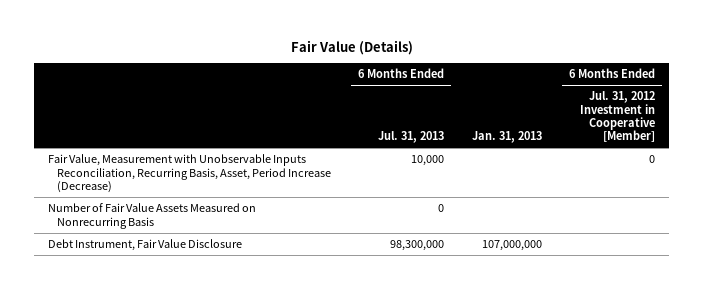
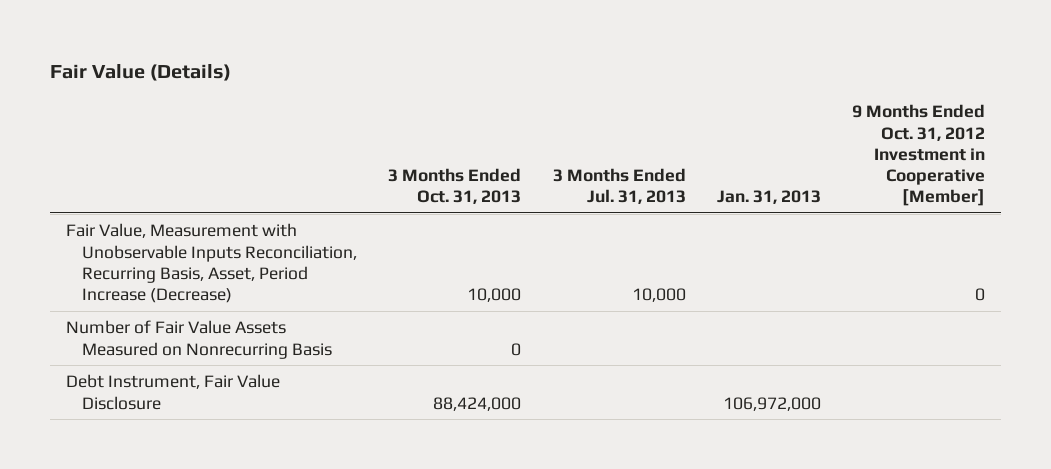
- | 6 Months Ended Jul. 31, 2013 | Jan. 31, 2013 | 6 Months Ended Jul. 31, 2012 Investment in Cooperative [Member]
+ | 3 Months Ended Oct. 31, 2013 | 3 Months Ended Jul. 31, 2013 | Jan. 31, 2013 | 9 Months Ended Oct. 31, 2012 Investment in Cooperative [Member]
- Debt Instrument, Fair Value Disclosure | 98,300,000 | 107,000,000 |
+ Debt Instrument, Fair Value Disclosure | 88,424,000 | | 106,972,000 |

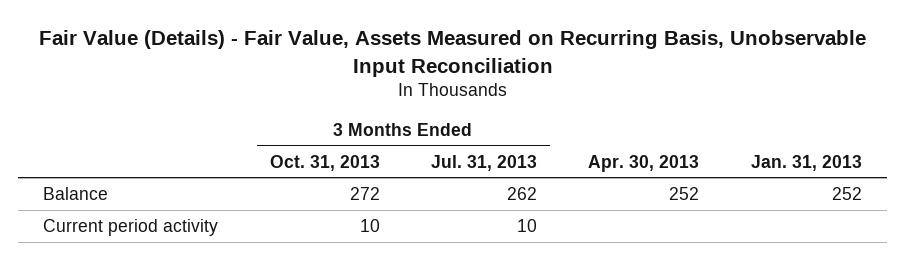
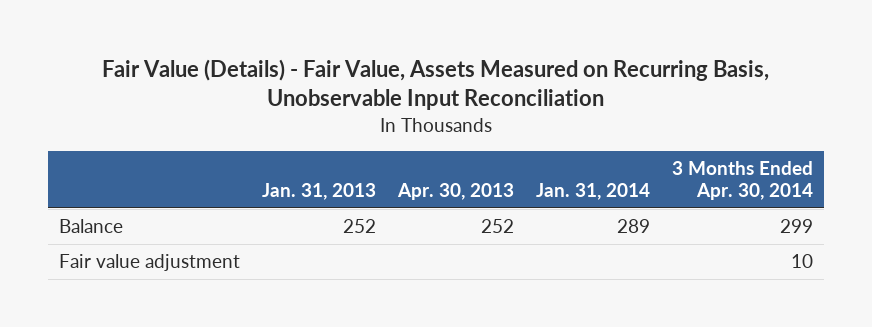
- | 3 Months Ended Oct. 31, 2013 | 3 Months Ended Jul. 31, 2013 | Apr. 30, 2013 | Jan. 31, 2013
+ | Jan. 31, 2013 | Apr. 30, 2013 | Jan. 31, 2014 | 3 Months Ended Apr. 30, 2014
- Current period activity | 10 | 10 | |
+ Fair value adjustment | | | | 10

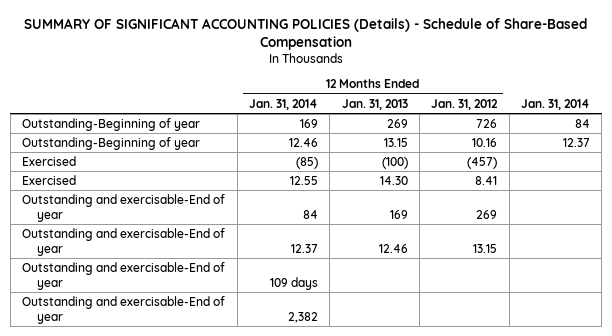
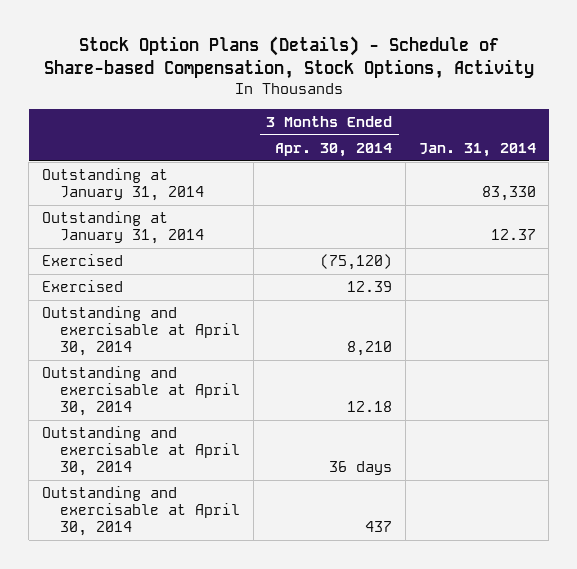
- SUMMARY OF SIGNIFICANT ACCOUNTING POLICIES (Details) - Schedule of Share-Based Compensation
+ Stock Option Plans (Details) - Schedule of Share-based Compensation, Stock Options, Activity
- | 12 Months Ended Jan. 31, 2014 | 12 Months Ended Jan. 31, 2013 | 12 Months Ended Jan. 31, 2012 | Jan. 31, 2014
+ | 3 Months Ended Apr. 30, 2014 | Jan. 31, 2014
- Outstanding-Beginning of year | 169 | 269 | 726 | 84
- Outstanding-Beginning of year | 12.46 | 13.15 | 10.16 | 12.37
+ Outstanding at January 31, 2014 | | 83,330
+ Outstanding at January 31, 2014 | | 12.37
- Outstanding and exercisable-End of year | 84 | 169 | 269 |
- Outstanding and exercisable-End of year | 12.37 | 12.46 | 13.15 |
- Outstanding and exercisable-End of year | 109 days | | |
- Outstanding and exercisable-End of year | 2,382 | | |
+ Outstanding and exercisable at April 30, 2014 | 8,210 |
+ Outstanding and exercisable at April 30, 2014 | 12.18 |
+ Outstanding and exercisable at April 30, 2014 | 36 days |
+ Outstanding and exercisable at April 30, 2014 | 437 |

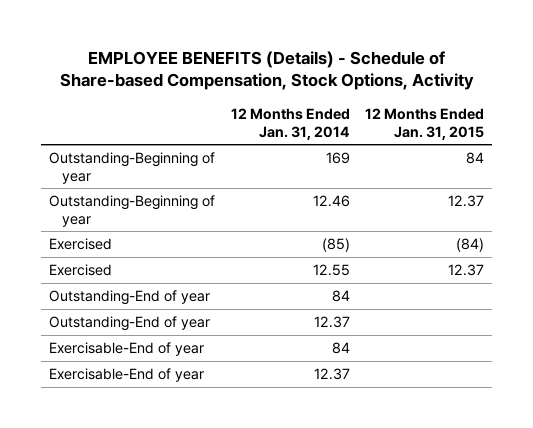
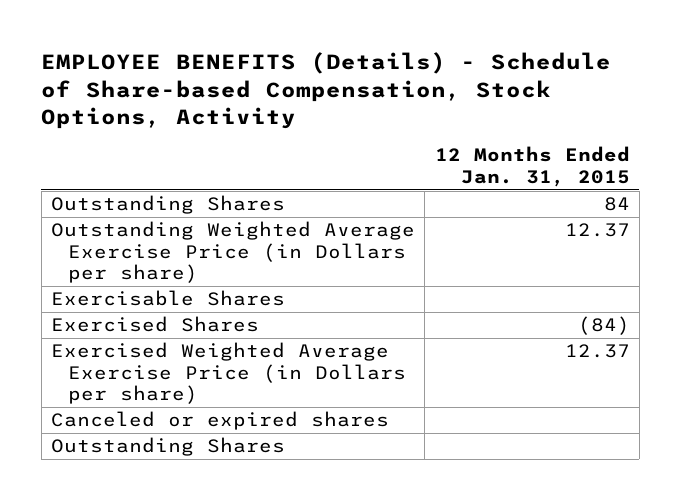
- | 12 Months Ended Jan. 31, 2014 | 12 Months Ended Jan. 31, 2015
+ | 12 Months Ended Jan. 31, 2015
- Outstanding-Beginning of year | 169 | 84
- Outstanding-Beginning of year | 12.46 | 12.37
- Exercised | (85) | (84)
- Exercised | 12.55 | 12.37
- Outstanding-End of year | 84 |
- Outstanding-End of year | 12.37 |
- Exercisable-End of year | 84 |
- Exercisable-End of year | 12.37 |
+ Outstanding Shares | 84
+ Outstanding Weighted Average Exercise Price (in Dollars per share) | 12.37
+ Exercisable Shares
+ Exercised Shares | (84)
+ Exercised Weighted Average Exercise Price (in Dollars per share) | 12.37
+ Canceled or expired shares
+ Outstanding Shares

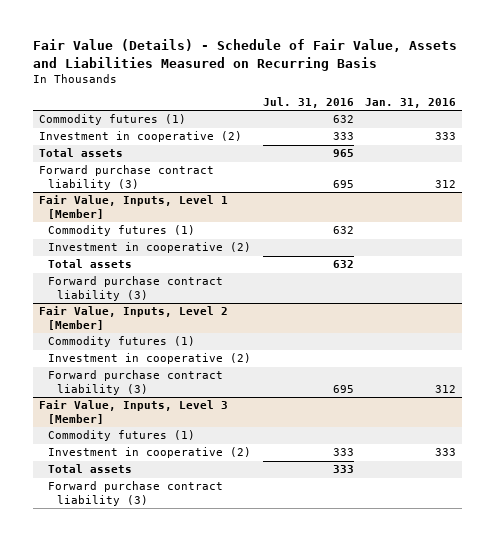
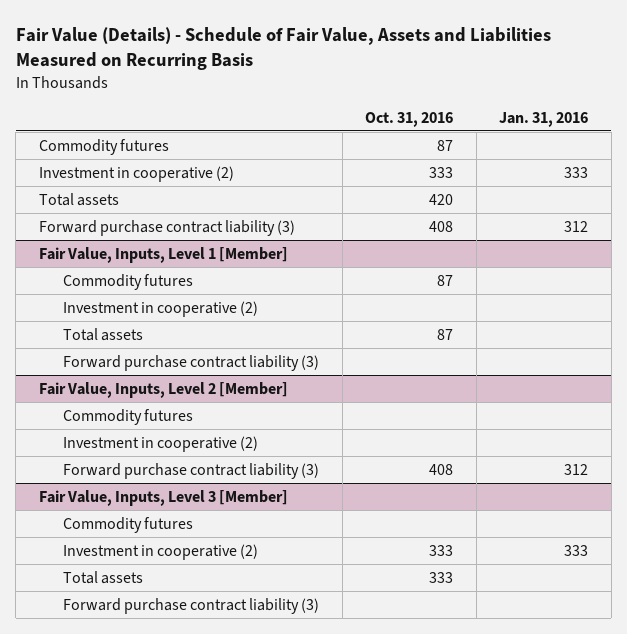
- | Jul. 31, 2016 | Jan. 31, 2016
+ | Oct. 31, 2016 | Jan. 31, 2016
- Commodity futures (1) | 632 |
+ Commodity futures | 87 |
@ Fair Value, Inputs, Level 1 [Member]
- Commodity futures (1) | 632 |
+ Commodity futures | 87 |
@ Fair Value, Inputs, Level 2 [Member]
- Commodity futures (1)
+ Commodity futures
@ Fair Value, Inputs, Level 3 [Member]
- Commodity futures (1)
+ Commodity futures

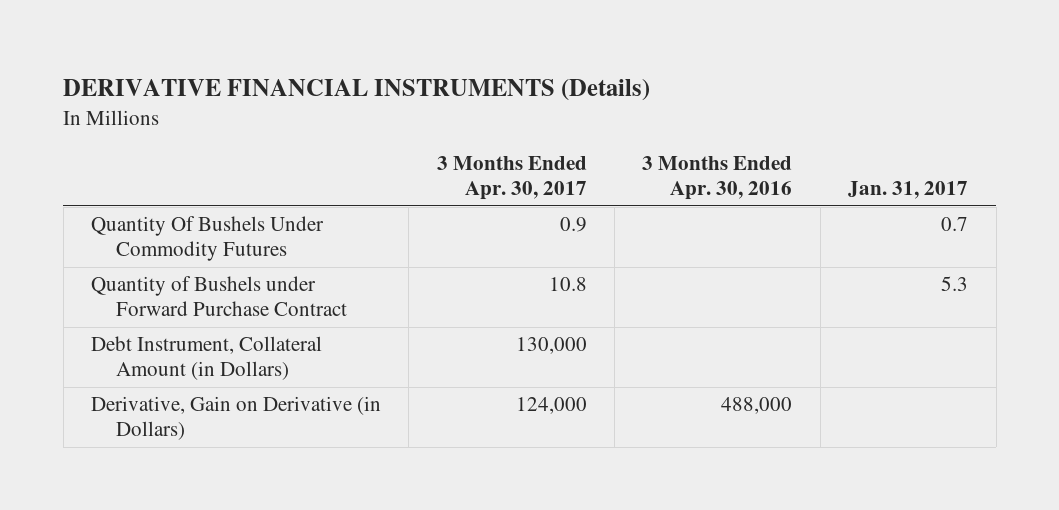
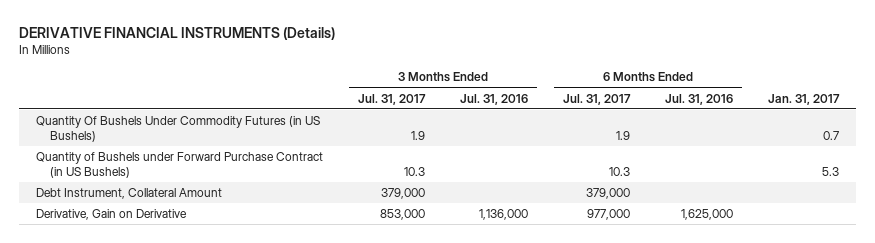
- | 3 Months Ended Apr. 30, 2017 | 3 Months Ended Apr. 30, 2016 | Jan. 31, 2017
+ | 3 Months Ended Jul. 31, 2017 | 3 Months Ended Jul. 31, 2016 | 6 Months Ended Jul. 31, 2017 | 6 Months Ended Jul. 31, 2016 | Jan. 31, 2017
- Quantity Of Bushels Under Commodity Futures | 0.9 | | 0.7
- Quantity of Bushels under Forward Purchase Contract | 10.8 | | 5.3
- Debt Instrument, Collateral Amount (in Dollars) | 130,000 | |
- Derivative, Gain on Derivative (in Dollars) | 124,000 | 488,000 |
+ Quantity Of Bushels Under Commodity Futures (in US Bushels) | 1.9 | | 1.9 | | 0.7
+ Quantity of Bushels under Forward Purchase Contract (in US Bushels) | 10.3 | | 10.3 | | 5.3
+ Debt Instrument, Collateral Amount | 379,000 | | 379,000 | |
+ Derivative, Gain on Derivative | 853,000 | 1,136,000 | 977,000 | 1,625,000 |

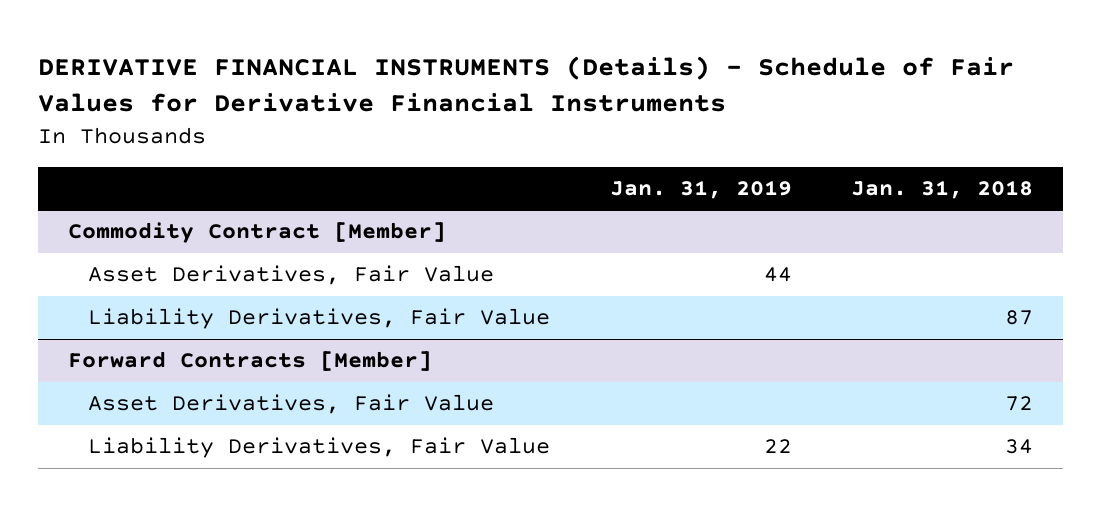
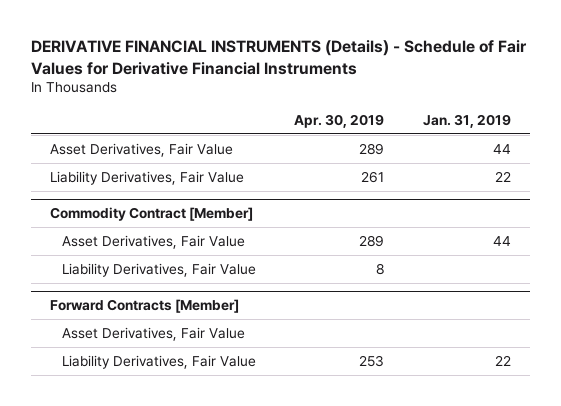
- | Jan. 31, 2019 | Jan. 31, 2018
+ | Apr. 30, 2019 | Jan. 31, 2019
+ Asset Derivatives, Fair Value | 289 | 44
+ Liability Derivatives, Fair Value | 261 | 22

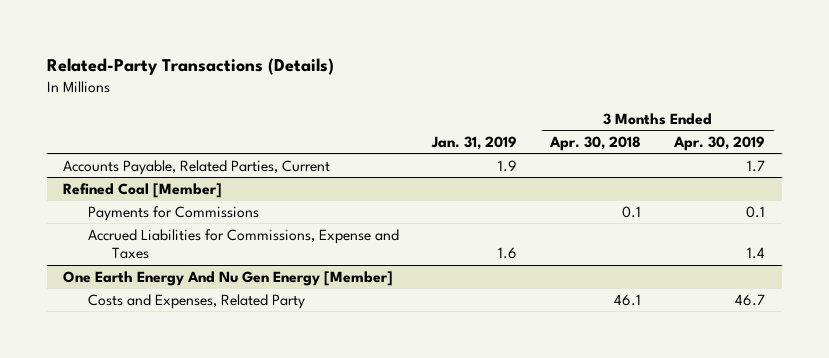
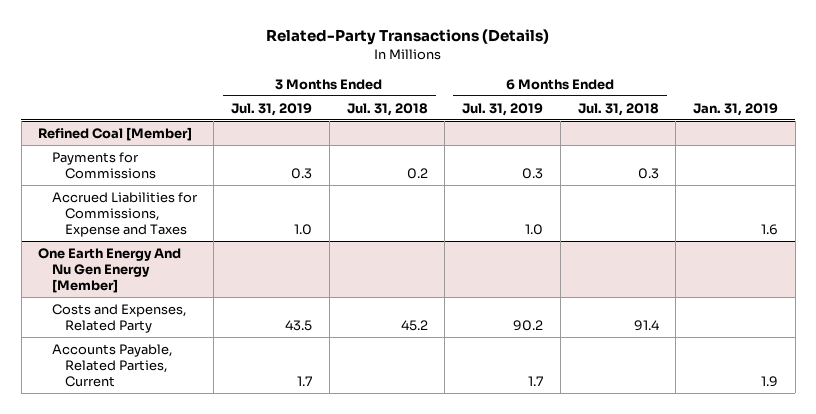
- | Jan. 31, 2019 | 3 Months Ended Apr. 30, 2018 | 3 Months Ended Apr. 30, 2019
+ | 3 Months Ended Jul. 31, 2019 | 3 Months Ended Jul. 31, 2018 | 6 Months Ended Jul. 31, 2019 | 6 Months Ended Jul. 31, 2018 | Jan. 31, 2019
- Accounts Payable, Related Parties, Current | 1.9 | | 1.7
@ One Earth Energy And Nu Gen Energy [Member]
+ Accounts Payable, Related Parties, Current | 1.7 | | 1.7 | | 1.9

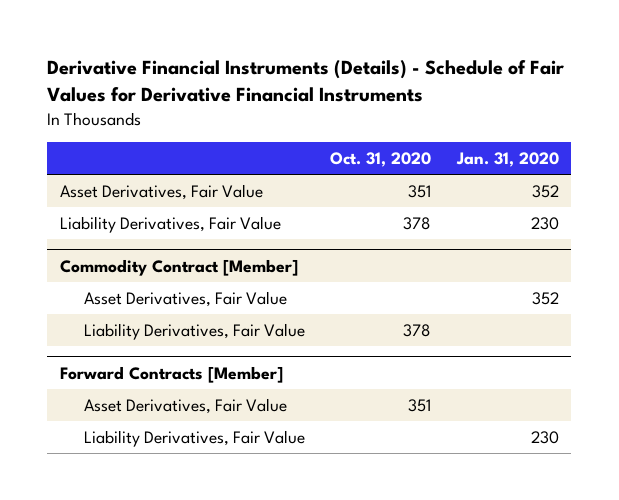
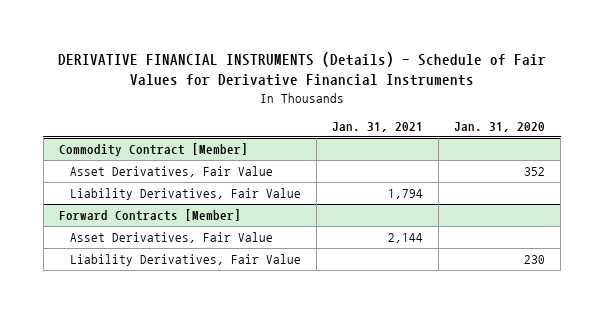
- Derivative Financial Instruments (Details) - Schedule of Fair Values for Derivative Financial Instruments
+ DERIVATIVE FINANCIAL INSTRUMENTS (Details) - Schedule of Fair Values for Derivative Financial Instruments
- | Oct. 31, 2020 | Jan. 31, 2020
+ | Jan. 31, 2021 | Jan. 31, 2020
- Asset Derivatives, Fair Value | 351 | 352
- Liability Derivatives, Fair Value | 378 | 230

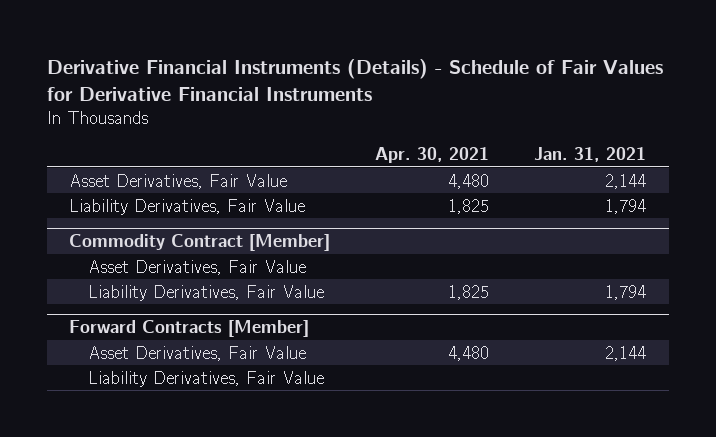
- DERIVATIVE FINANCIAL INSTRUMENTS (Details) - Schedule of Fair Values for Derivative Financial Instruments
+ Derivative Financial Instruments (Details) - Schedule of Fair Values for Derivative Financial Instruments
- | Jan. 31, 2021 | Jan. 31, 2020
+ | Apr. 30, 2021 | Jan. 31, 2021
+ Asset Derivatives, Fair Value | 4,480 | 2,144
+ Liability Derivatives, Fair Value | 1,825 | 1,794

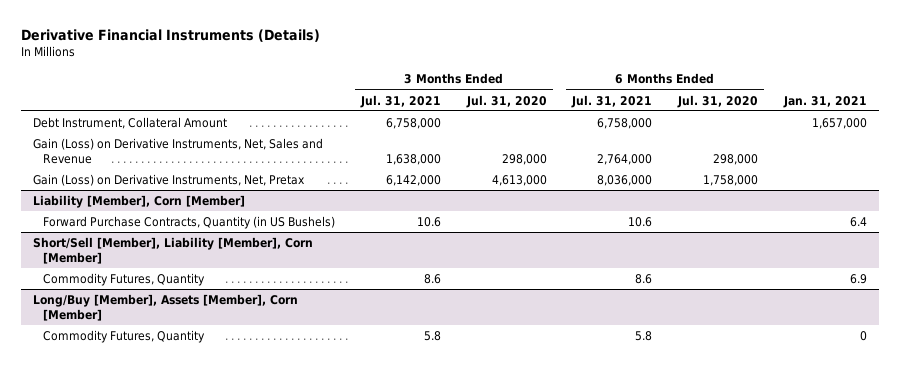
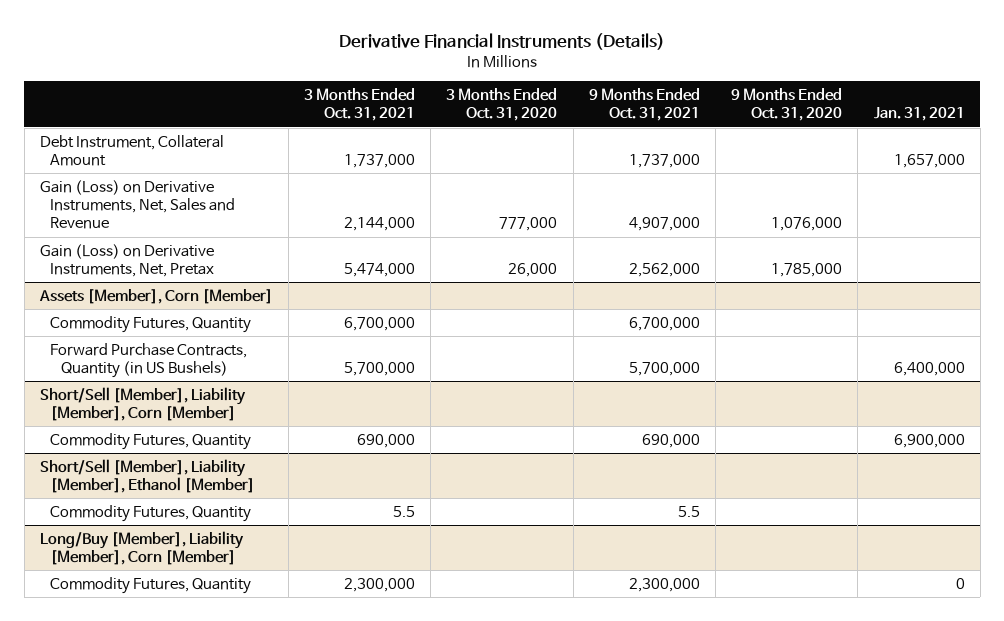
- | 3 Months Ended Jul. 31, 2021 | 3 Months Ended Jul. 31, 2020 | 6 Months Ended Jul. 31, 2021 | 6 Months Ended Jul. 31, 2020 | Jan. 31, 2021
+ | 3 Months Ended Oct. 31, 2021 | 3 Months Ended Oct. 31, 2020 | 9 Months Ended Oct. 31, 2021 | 9 Months Ended Oct. 31, 2020 | Jan. 31, 2021
- Liability [Member], Corn [Member]
- Forward Purchase Contracts, Quantity (in US Bushels) | 10.6 | | 10.6 | | 6.4
+ Assets [Member], Corn [Member]
+ Commodity Futures, Quantity | 6,700,000 | | 6,700,000 | |
+ Forward Purchase Contracts, Quantity (in US Bushels) | 5,700,000 | | 5,700,000 | | 6,400,000
@ Short/Sell [Member], Liability [Member], Corn [Member]
- Commodity Futures, Quantity | 8.6 | | 8.6 | | 6.9
- Long/Buy [Member], Assets [Member], Corn [Member]
@ Short/Sell [Member], Liability [Member], Corn [Member]
+ Commodity Futures, Quantity | 690,000 | | 690,000 | | 6,900,000
+ Short/Sell [Member], Liability [Member], Ethanol [Member]
+ Commodity Futures, Quantity | 5.5 | | 5.5 | |
+ Long/Buy [Member], Liability [Member], Corn [Member]

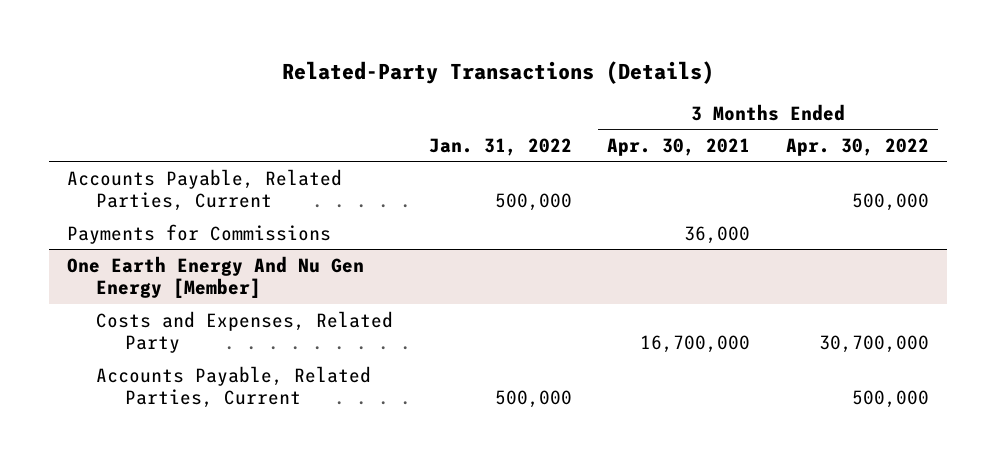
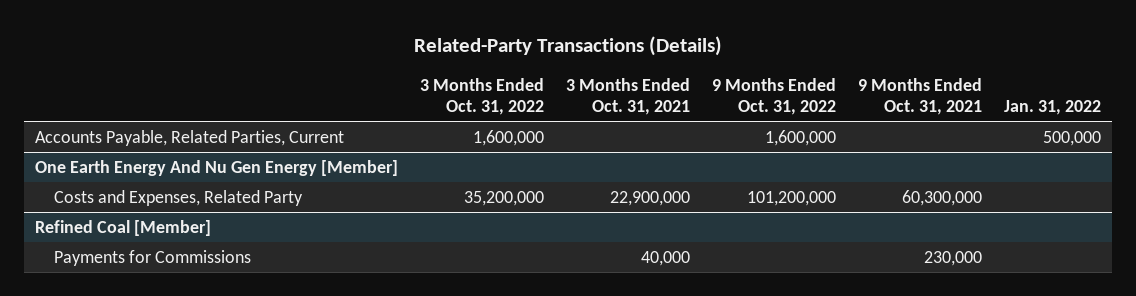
- | Jan. 31, 2022 | 3 Months Ended Apr. 30, 2021 | 3 Months Ended Apr. 30, 2022
+ | 3 Months Ended Oct. 31, 2022 | 3 Months Ended Oct. 31, 2021 | 9 Months Ended Oct. 31, 2022 | 9 Months Ended Oct. 31, 2021 | Jan. 31, 2022
- Payments for Commissions | | 36,000 |
@ One Earth Energy And Nu Gen Energy [Member]
- Accounts Payable, Related Parties, Current | 500,000 | | 500,000
+ Refined Coal [Member]
+ Payments for Commissions | | 40,000 | | 230,000 |

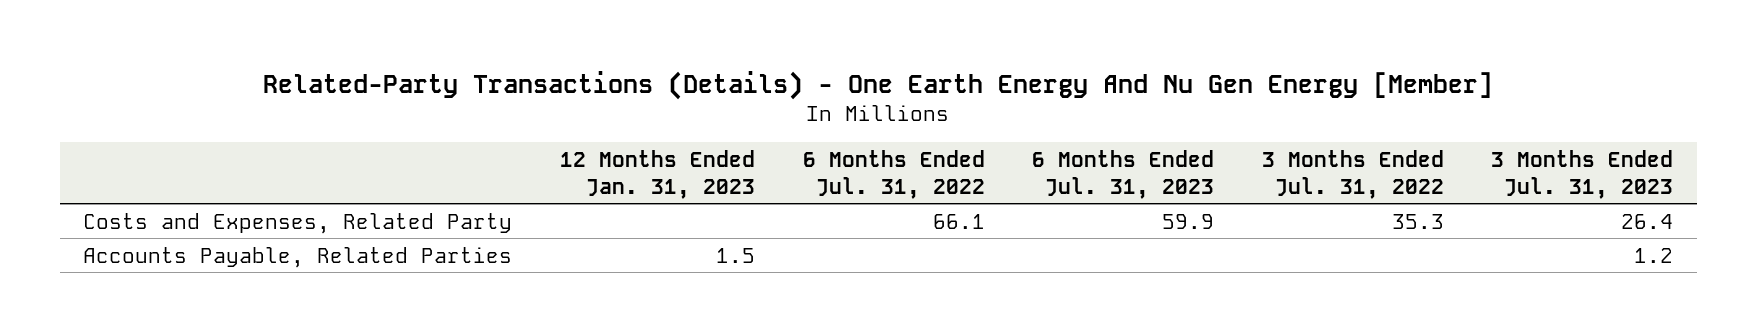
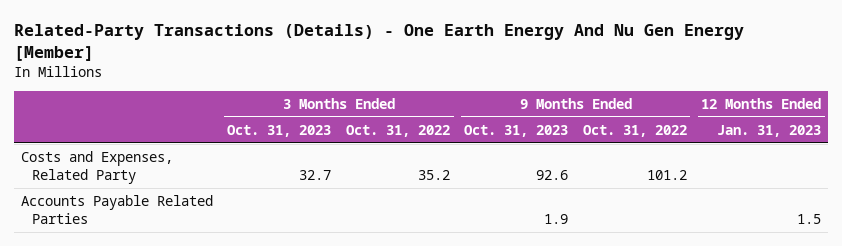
- | 12 Months Ended Jan. 31, 2023 | 6 Months Ended Jul. 31, 2022 | 6 Months Ended Jul. 31, 2023 | 3 Months Ended Jul. 31, 2022 | 3 Months Ended Jul. 31, 2023
+ | 3 Months Ended Oct. 31, 2023 | 3 Months Ended Oct. 31, 2022 | 9 Months Ended Oct. 31, 2023 | 9 Months Ended Oct. 31, 2022 | 12 Months Ended Jan. 31, 2023
- Accounts Payable, Related Parties | 1.5 | | | | 1.2
+ Accounts Payable Related Parties | | | 1.9 | | 1.5

